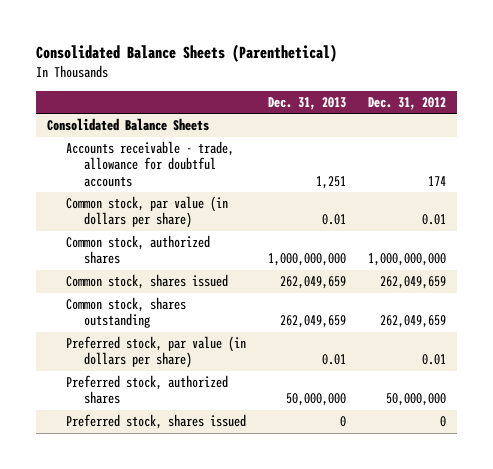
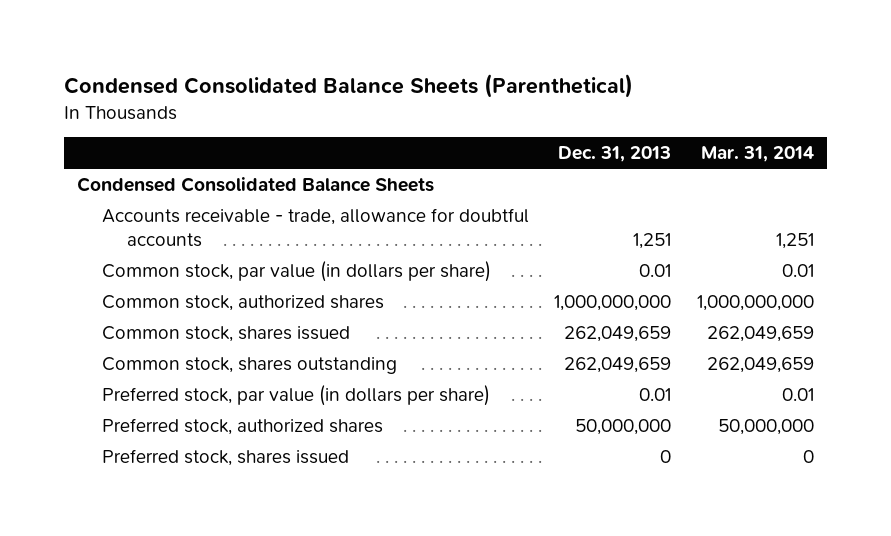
- Consolidated Balance Sheets (Parenthetical)
+ Condensed Consolidated Balance Sheets (Parenthetical)
- | Dec. 31, 2013 | Dec. 31, 2012
+ | Dec. 31, 2013 | Mar. 31, 2014
- Consolidated Balance Sheets
+ Condensed Consolidated Balance Sheets

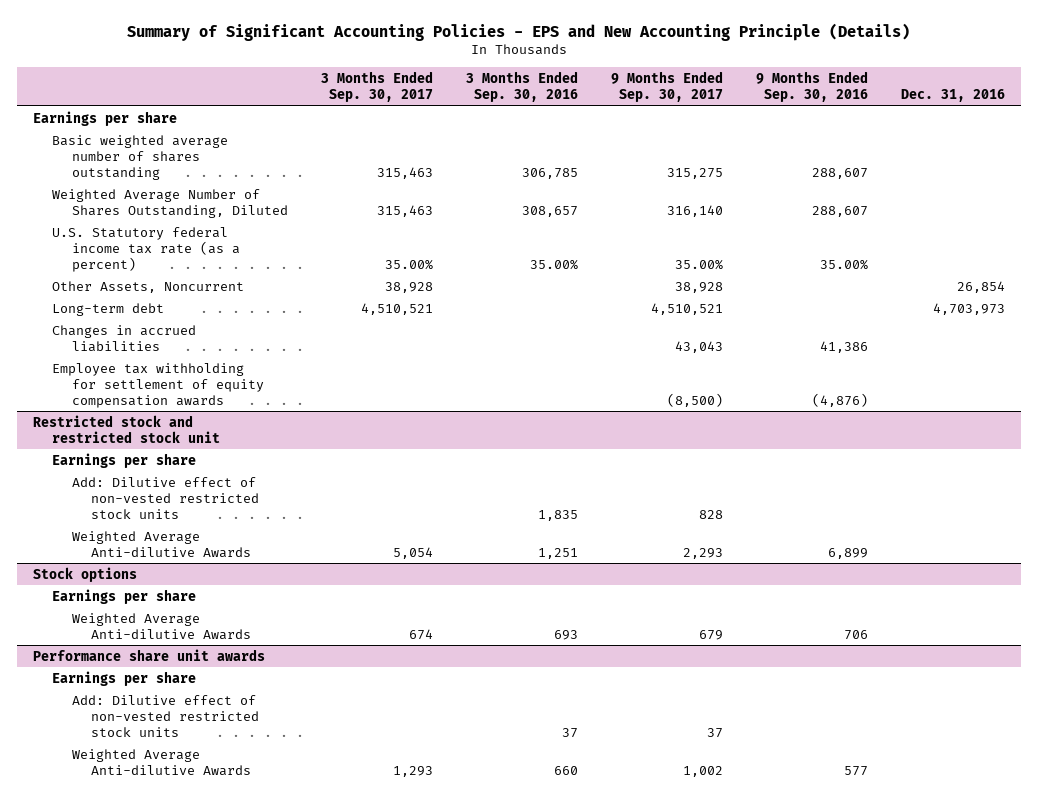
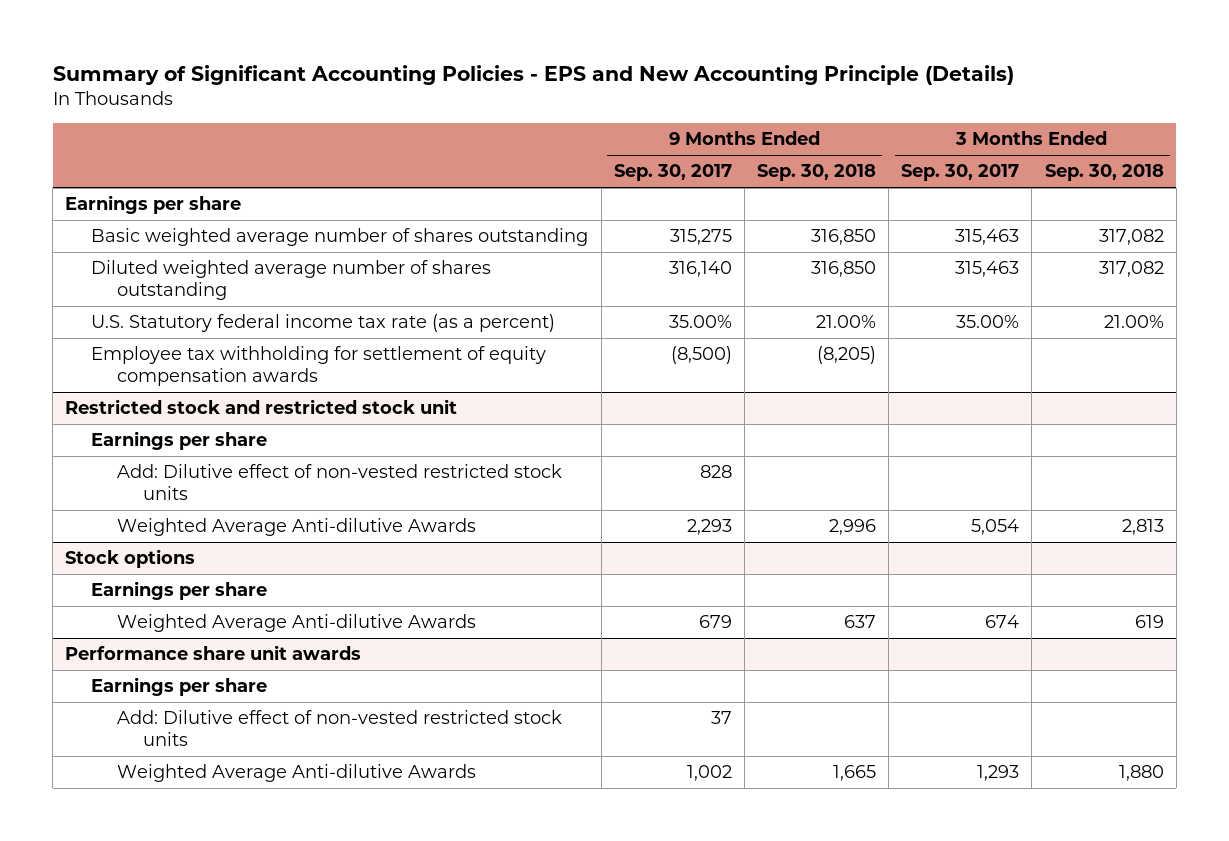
- | 3 Months Ended Sep. 30, 2017 | 3 Months Ended Sep. 30, 2016 | 9 Months Ended Sep. 30, 2017 | 9 Months Ended Sep. 30, 2016 | Dec. 31, 2016
+ | 9 Months Ended Sep. 30, 2017 | 9 Months Ended Sep. 30, 2018 | 3 Months Ended Sep. 30, 2017 | 3 Months Ended Sep. 30, 2018
- Weighted Average Number of Shares Outstanding, Diluted | 315,463 | 308,657 | 316,140 | 288,607 |
+ Diluted weighted average number of shares outstanding | 316,140 | 316,850 | 315,463 | 317,082
- Other Assets, Noncurrent | 38,928 | | 38,928 | | 26,854
- Long-term debt | 4,510,521 | | 4,510,521 | | 4,703,973
- Changes in accrued liabilities | | | 43,043 | 41,386 |

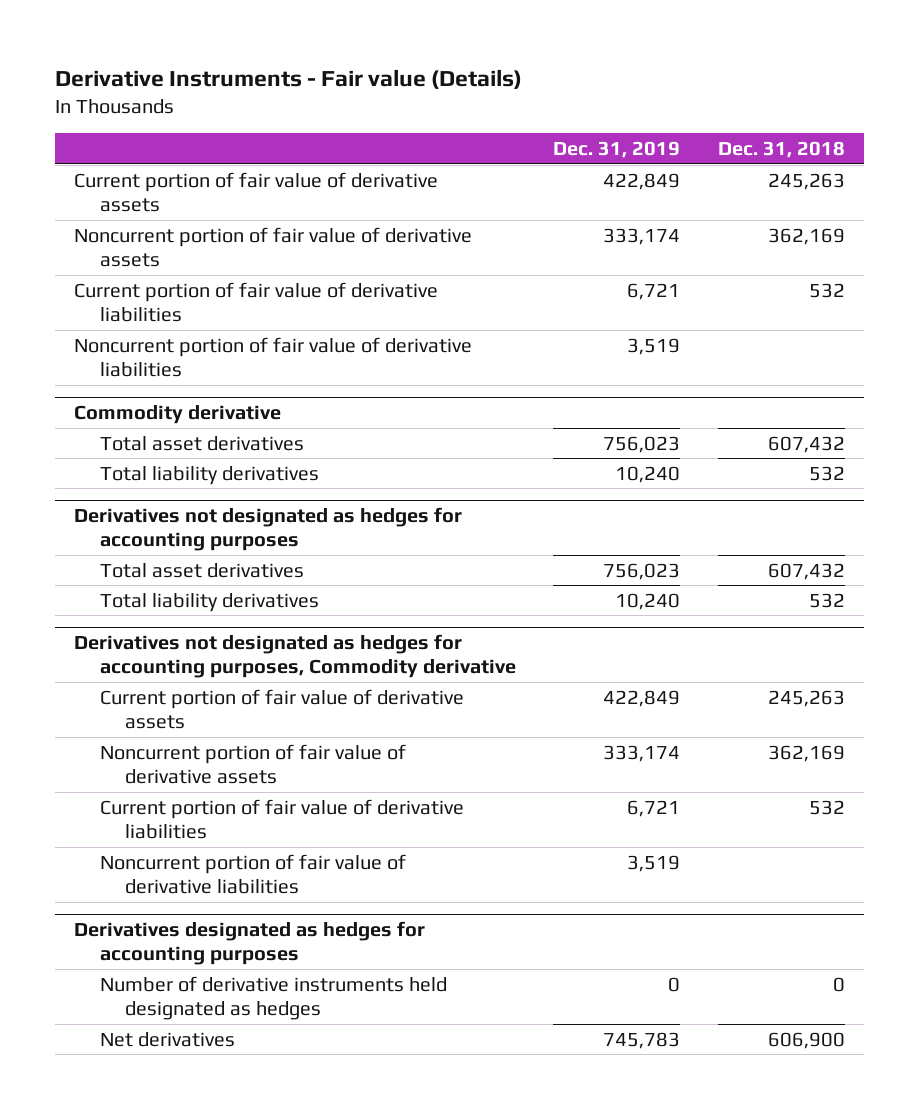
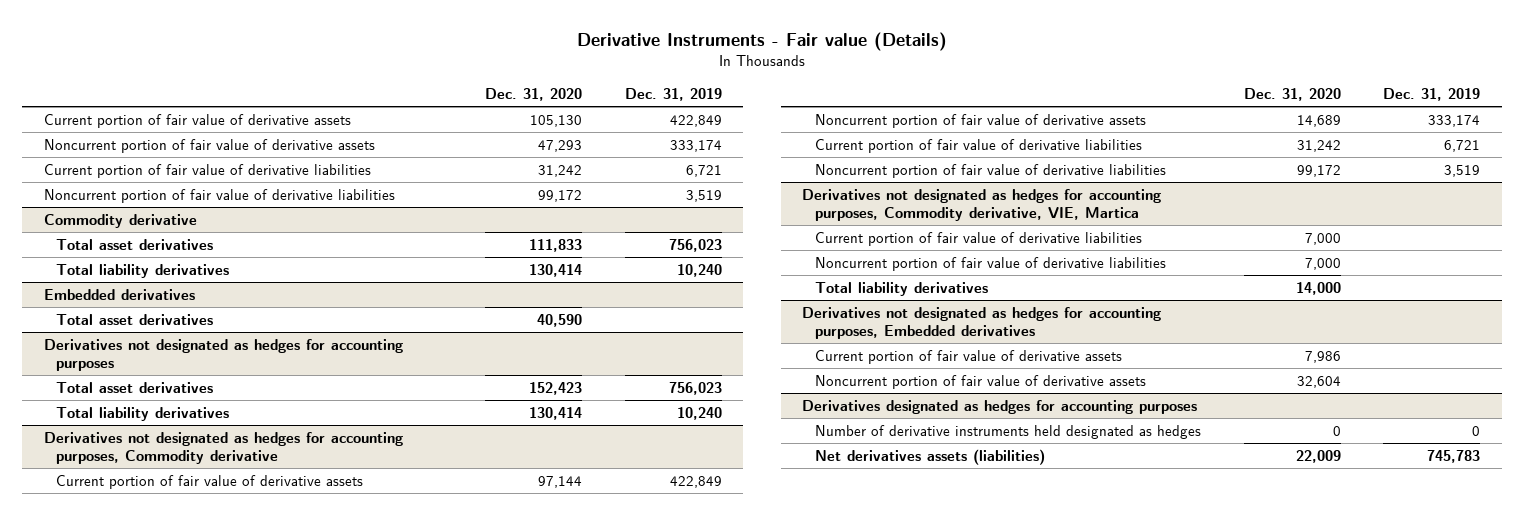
- | Dec. 31, 2019 | Dec. 31, 2018
+ | Dec. 31, 2020 | Dec. 31, 2019
+ Embedded derivatives
+ Total asset derivatives | 40,590 |
+ Derivatives not designated as hedges for accounting purposes, Commodity derivative, VIE, Martica
+ Current portion of fair value of derivative liabilities | 7,000 |
+ Noncurrent portion of fair value of derivative liabilities | 7,000 |
+ Total liability derivatives | 14,000 |
+ Derivatives not designated as hedges for accounting purposes, Embedded derivatives
+ Current portion of fair value of derivative assets | 7,986 |
+ Noncurrent portion of fair value of derivative assets | 32,604 |
@ Derivatives designated as hedges for accounting purposes
- Net derivatives | 745,783 | 606,900
+ Net derivatives assets (liabilities) | 22,009 | 745,783

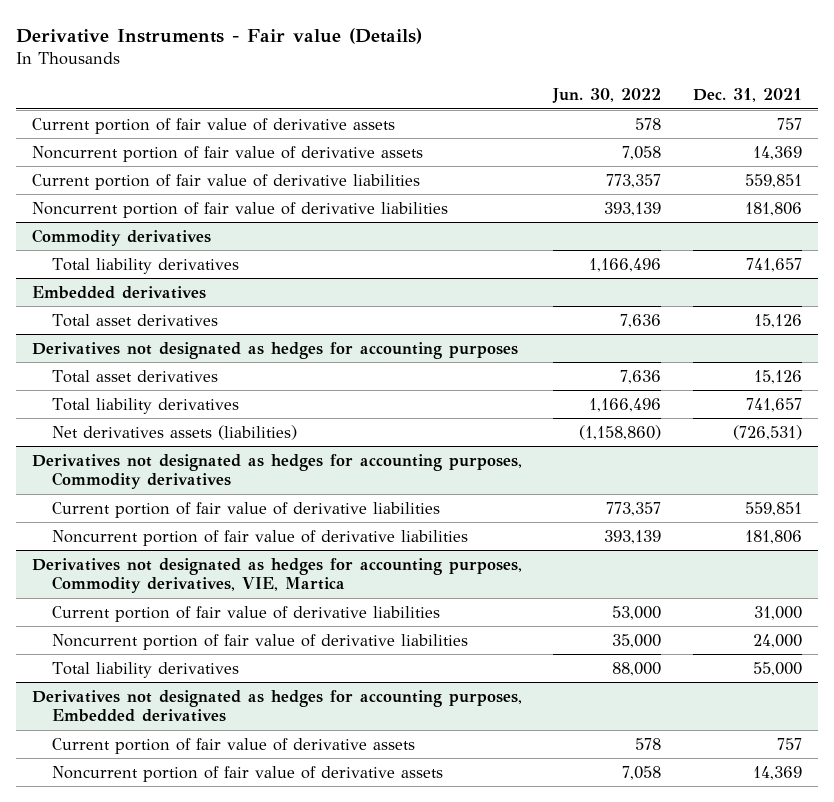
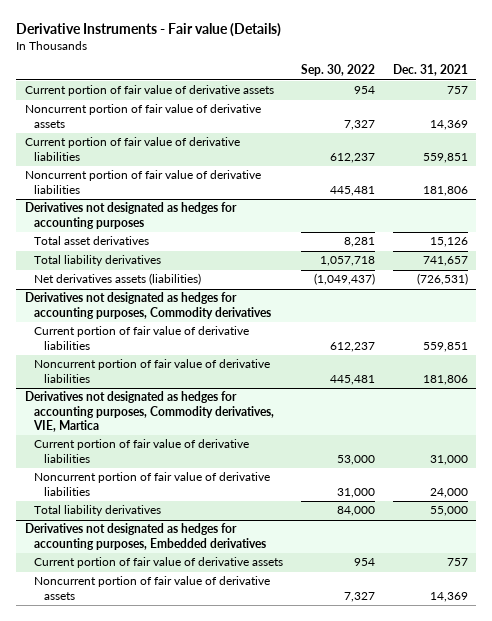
- | Jun. 30, 2022 | Dec. 31, 2021
+ | Sep. 30, 2022 | Dec. 31, 2021
- Commodity derivatives
- Total liability derivatives | 1,166,496 | 741,657
- Embedded derivatives
- Total asset derivatives | 7,636 | 15,126

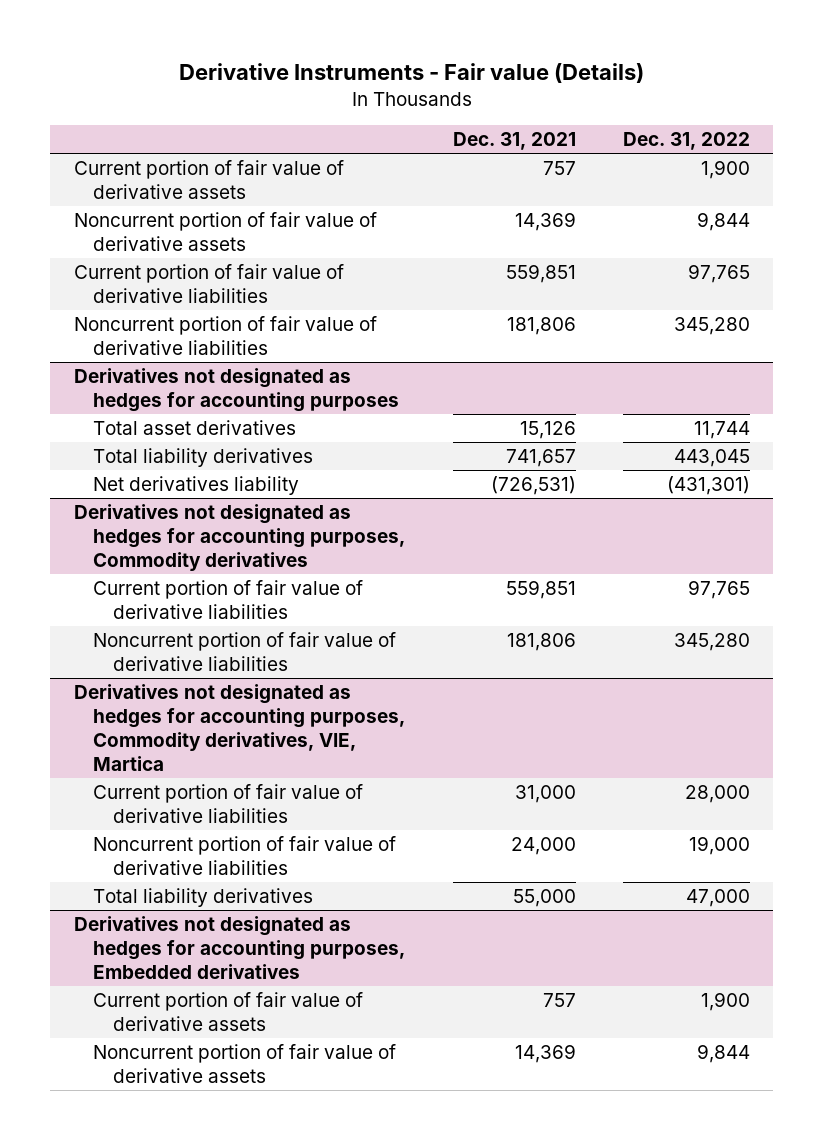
- | Sep. 30, 2022 | Dec. 31, 2021
+ | Dec. 31, 2021 | Dec. 31, 2022
@ Derivatives not designated as hedges for accounting purposes
- Net derivatives assets (liabilities) | (1,049,437) | (726,531)
+ Net derivatives liability | (726,531) | (431,301)

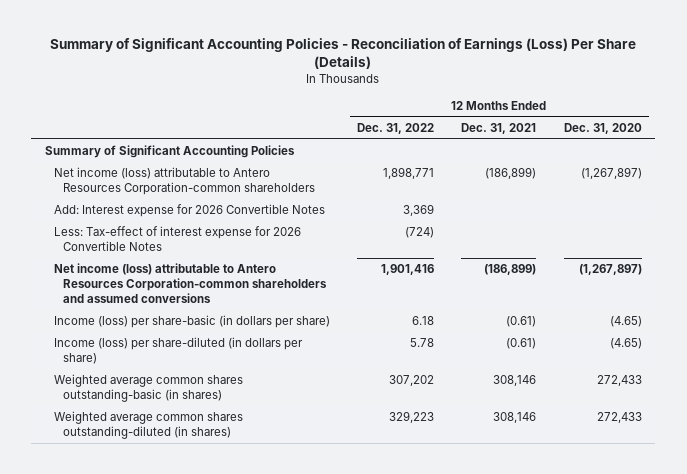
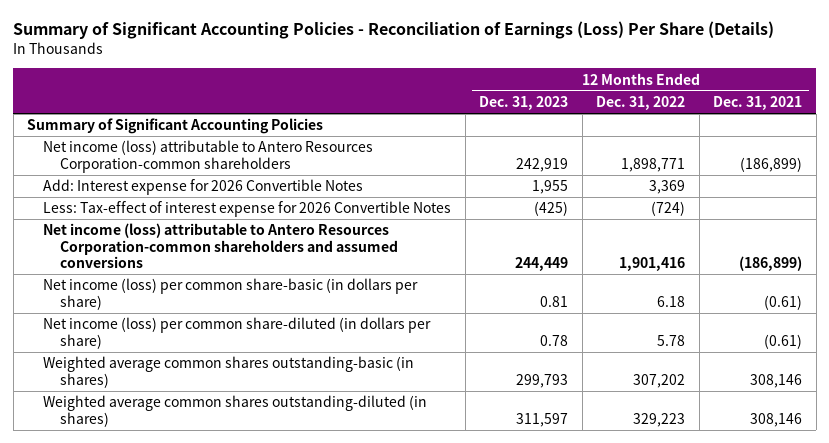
- | 12 Months Ended Dec. 31, 2022 | 12 Months Ended Dec. 31, 2021 | 12 Months Ended Dec. 31, 2020
+ | 12 Months Ended Dec. 31, 2023 | 12 Months Ended Dec. 31, 2022 | 12 Months Ended Dec. 31, 2021
- Income (loss) per share-basic (in dollars per share) | 6.18 | (0.61) | (4.65)
- Income (loss) per share-diluted (in dollars per share) | 5.78 | (0.61) | (4.65)
+ Net income (loss) per common share-basic (in dollars per share) | 0.81 | 6.18 | (0.61)
+ Net income (loss) per common share-diluted (in dollars per share) | 0.78 | 5.78 | (0.61)

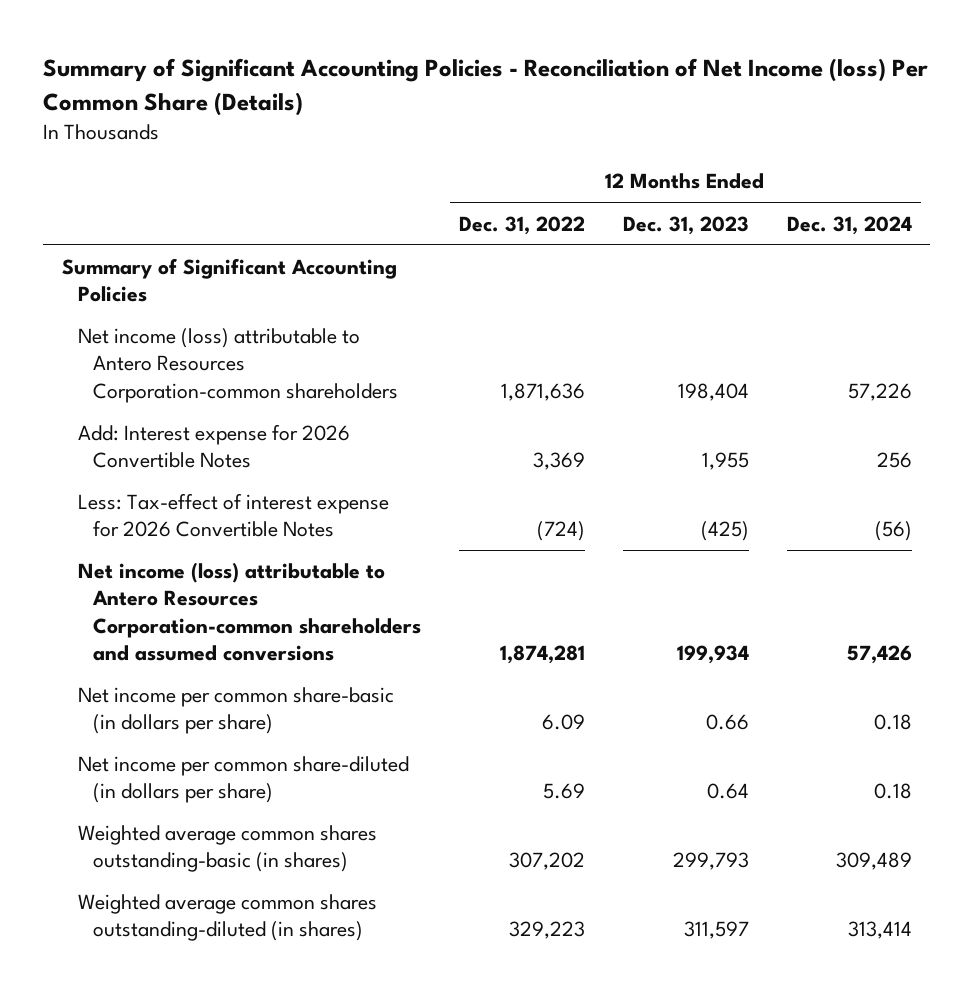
- Summary of Significant Accounting Policies - Reconciliation of Earnings (Loss) Per Share (Details)
+ Summary of Significant Accounting Policies - Reconciliation of Net Income (loss) Per Common Share (Details)
- | 12 Months Ended Dec. 31, 2023 | 12 Months Ended Dec. 31, 2022 | 12 Months Ended Dec. 31, 2021
+ | 12 Months Ended Dec. 31, 2022 | 12 Months Ended Dec. 31, 2023 | 12 Months Ended Dec. 31, 2024
- Net income (loss) attributable to Antero Resources Corporation-common shareholders | 242,919 | 1,898,771 | (186,899)
+ Net income (loss) attributable to Antero Resources Corporation-common shareholders | 1,871,636 | 198,404 | 57,226
- Net income (loss) attributable to Antero Resources Corporation-common shareholders and assumed conversions | 244,449 | 1,901,416 | (186,899)
- Net income (loss) per common share-basic (in dollars per share) | 0.81 | 6.18 | (0.61)
- Net income (loss) per common share-diluted (in dollars per share) | 0.78 | 5.78 | (0.61)
+ Net income (loss) attributable to Antero Resources Corporation-common shareholders and assumed conversions | 1,874,281 | 199,934 | 57,426
+ Net income per common share-basic (in dollars per share) | 6.09 | 0.66 | 0.18
+ Net income per common share-diluted (in dollars per share) | 5.69 | 0.64 | 0.18

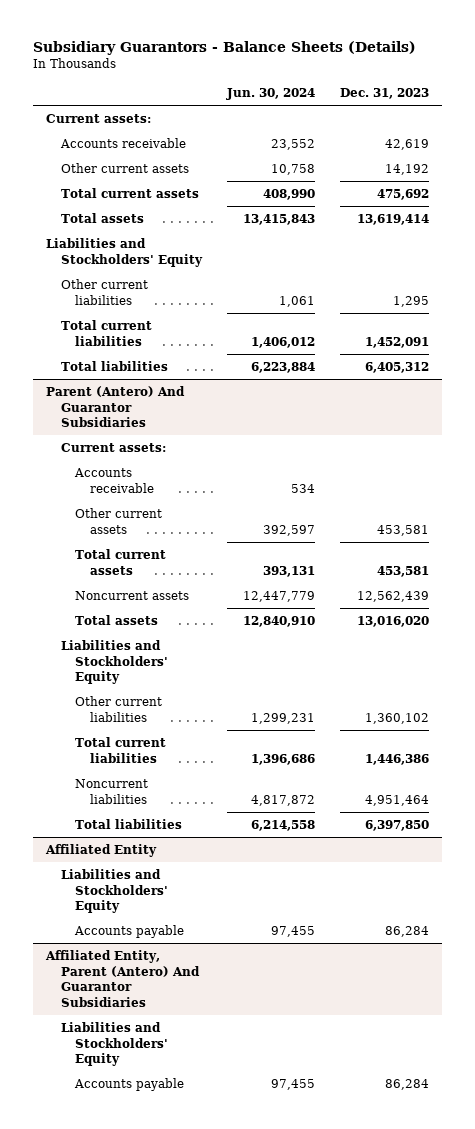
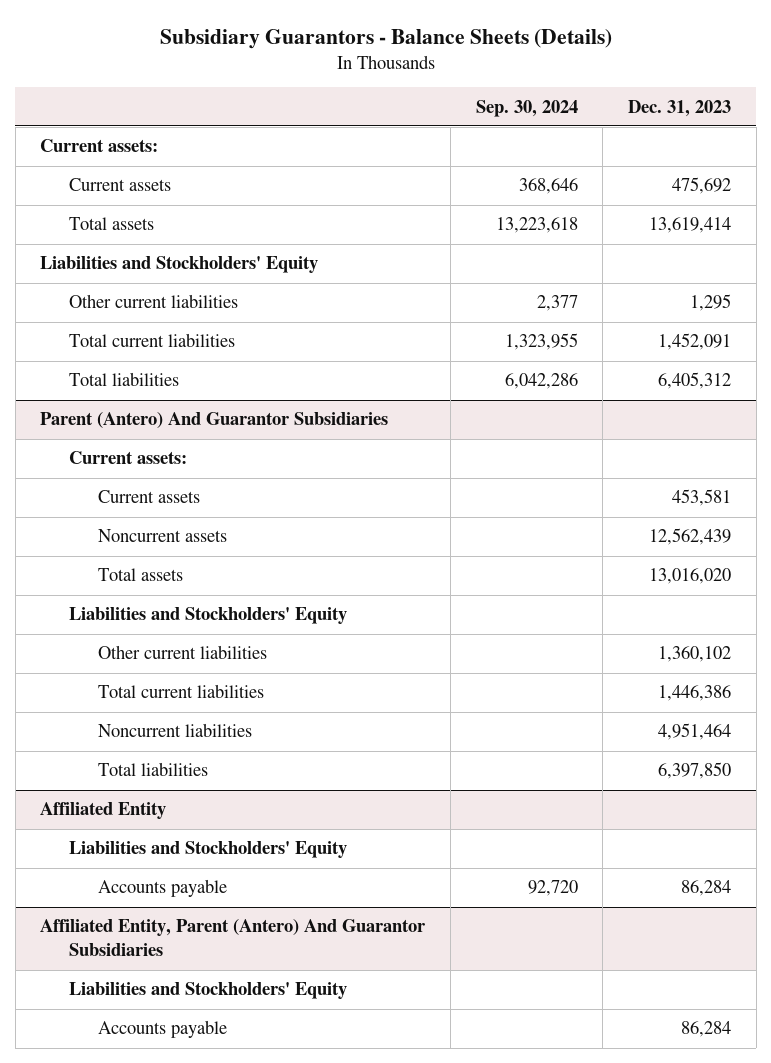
- | Jun. 30, 2024 | Dec. 31, 2023
+ | Sep. 30, 2024 | Dec. 31, 2023
- Accounts receivable | 23,552 | 42,619
- Other current assets | 10,758 | 14,192
- Total current assets | 408,990 | 475,692
+ Current assets | 368,646 | 475,692
@ Parent (Antero) And Guarantor Subsidiaries
- Accounts receivable | 534 |
- Other current assets | 392,597 | 453,581
- Total current assets | 393,131 | 453,581
+ Current assets | | 453,581

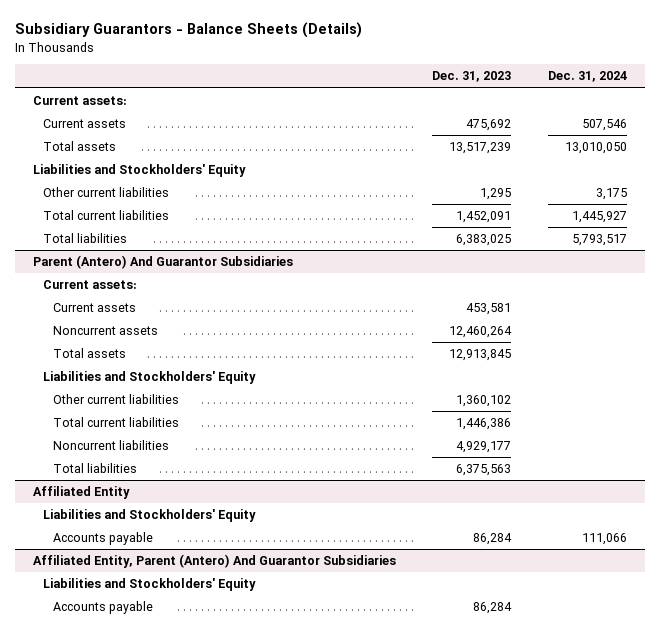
- | Sep. 30, 2024 | Dec. 31, 2023
+ | Dec. 31, 2023 | Dec. 31, 2024
- Total assets | 13,223,618 | 13,619,414
+ Total assets | 13,517,239 | 13,010,050
- Total liabilities | 6,042,286 | 6,405,312
+ Total liabilities | 6,383,025 | 5,793,517
@ Parent (Antero) And Guarantor Subsidiaries
- Noncurrent assets | | 12,562,439
- Total assets | | 13,016,020
+ Noncurrent assets | 12,460,264 |
+ Total assets | 12,913,845 |
- Noncurrent liabilities | | 4,951,464
- Total liabilities | | 6,397,850
+ Noncurrent liabilities | 4,929,177 |
+ Total liabilities | 6,375,563 |

